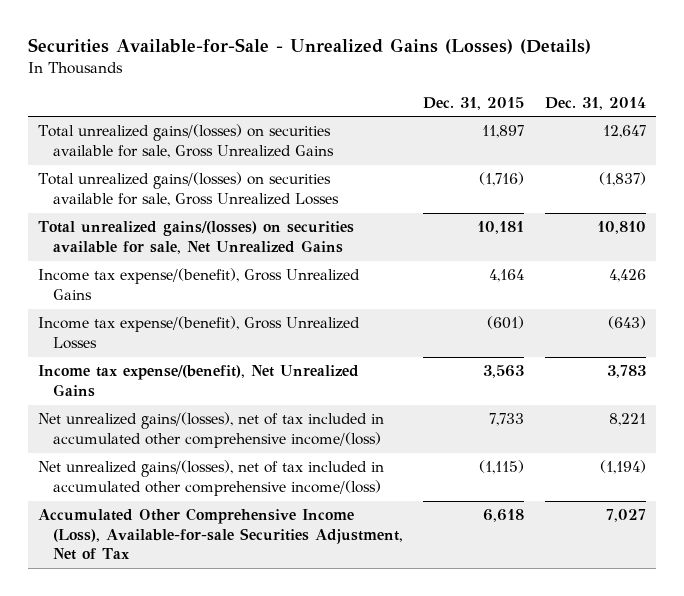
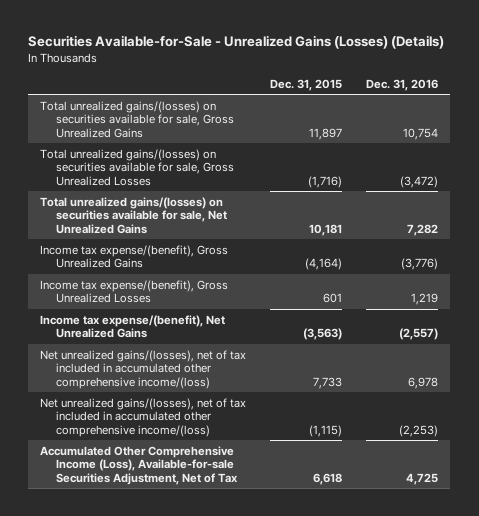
- | Dec. 31, 2015 | Dec. 31, 2014
+ | Dec. 31, 2015 | Dec. 31, 2016
- Income tax expense/(benefit), Gross Unrealized Gains | 4,164 | 4,426
- Income tax expense/(benefit), Gross Unrealized Losses | (601) | (643)
- Income tax expense/(benefit), Net Unrealized Gains | 3,563 | 3,783
+ Income tax expense/(benefit), Gross Unrealized Gains | (4,164) | (3,776)
+ Income tax expense/(benefit), Gross Unrealized Losses | 601 | 1,219
+ Income tax expense/(benefit), Net Unrealized Gains | (3,563) | (2,557)

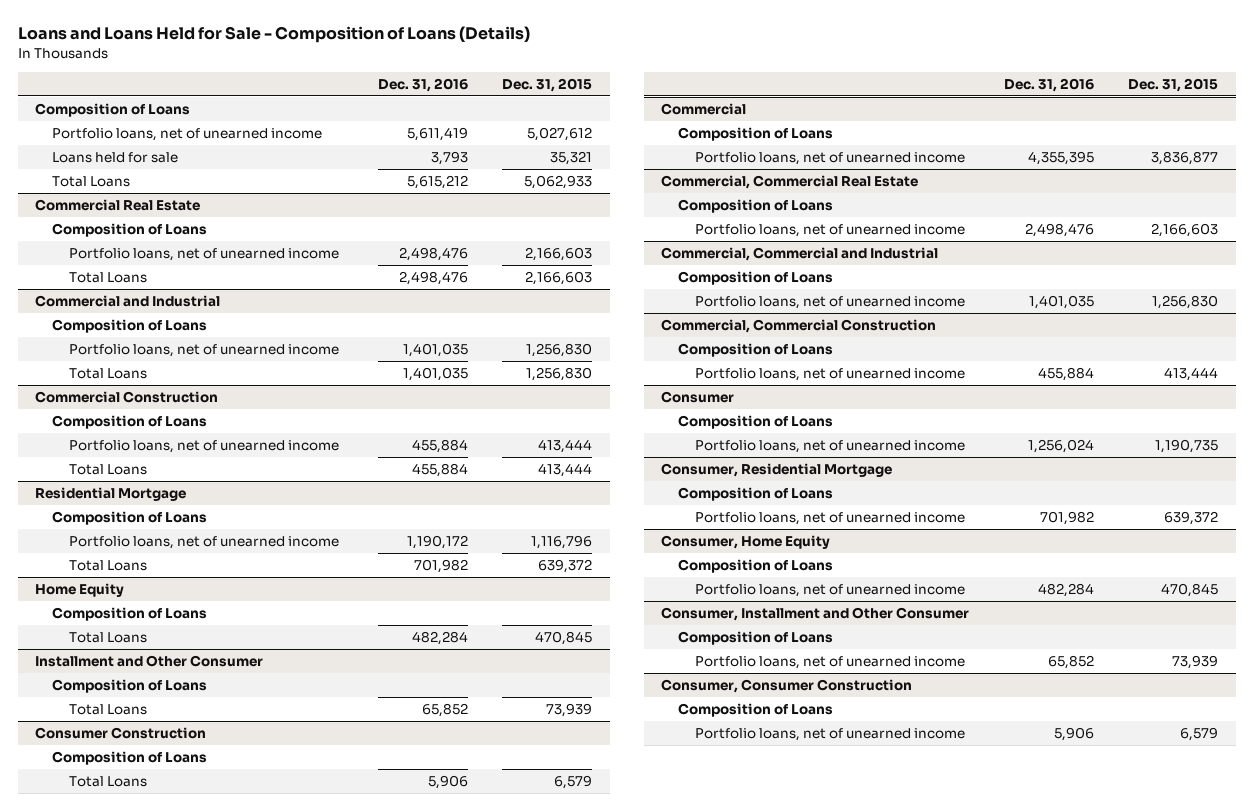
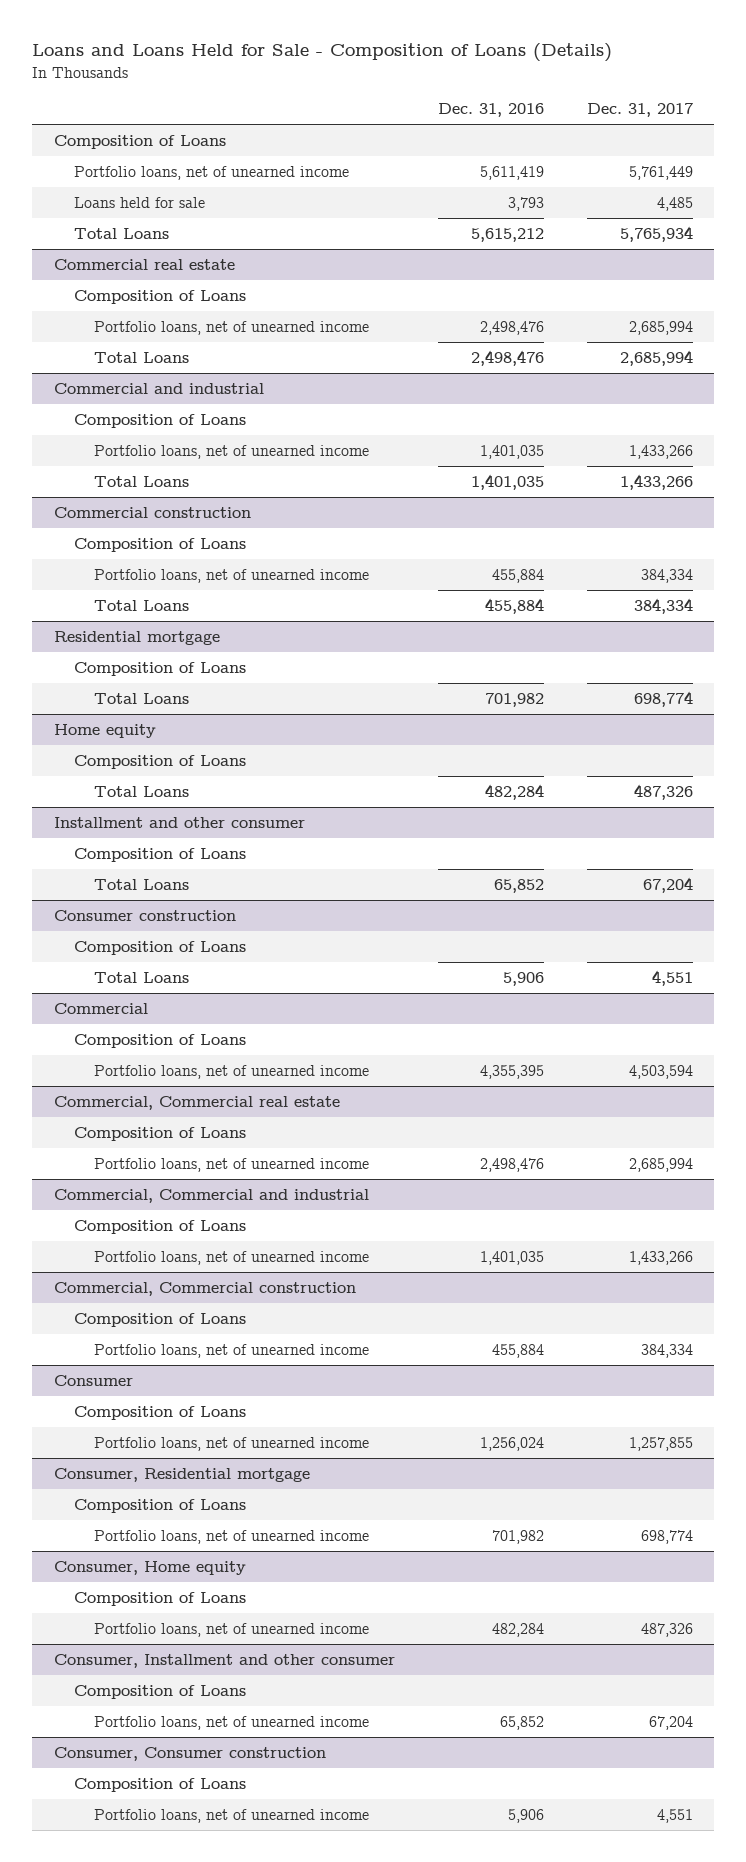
- | Dec. 31, 2016 | Dec. 31, 2015
+ | Dec. 31, 2016 | Dec. 31, 2017
- Commercial Real Estate
+ Commercial real estate
- Commercial and Industrial
+ Commercial and industrial
- Commercial Construction
+ Commercial construction
- Residential Mortgage
+ Residential mortgage
- Portfolio loans, net of unearned income | 1,190,172 | 1,116,796
- Home Equity
+ Home equity
- Installment and Other Consumer
+ Installment and other consumer
- Consumer Construction
+ Consumer construction
- Commercial, Commercial Real Estate
+ Commercial, Commercial real estate
- Commercial, Commercial and Industrial
+ Commercial, Commercial and industrial
- Commercial, Commercial Construction
+ Commercial, Commercial construction
- Consumer, Residential Mortgage
+ Consumer, Residential mortgage
- Consumer, Home Equity
+ Consumer, Home equity
- Consumer, Installment and Other Consumer
+ Consumer, Installment and other consumer
- Consumer, Consumer Construction
+ Consumer, Consumer construction

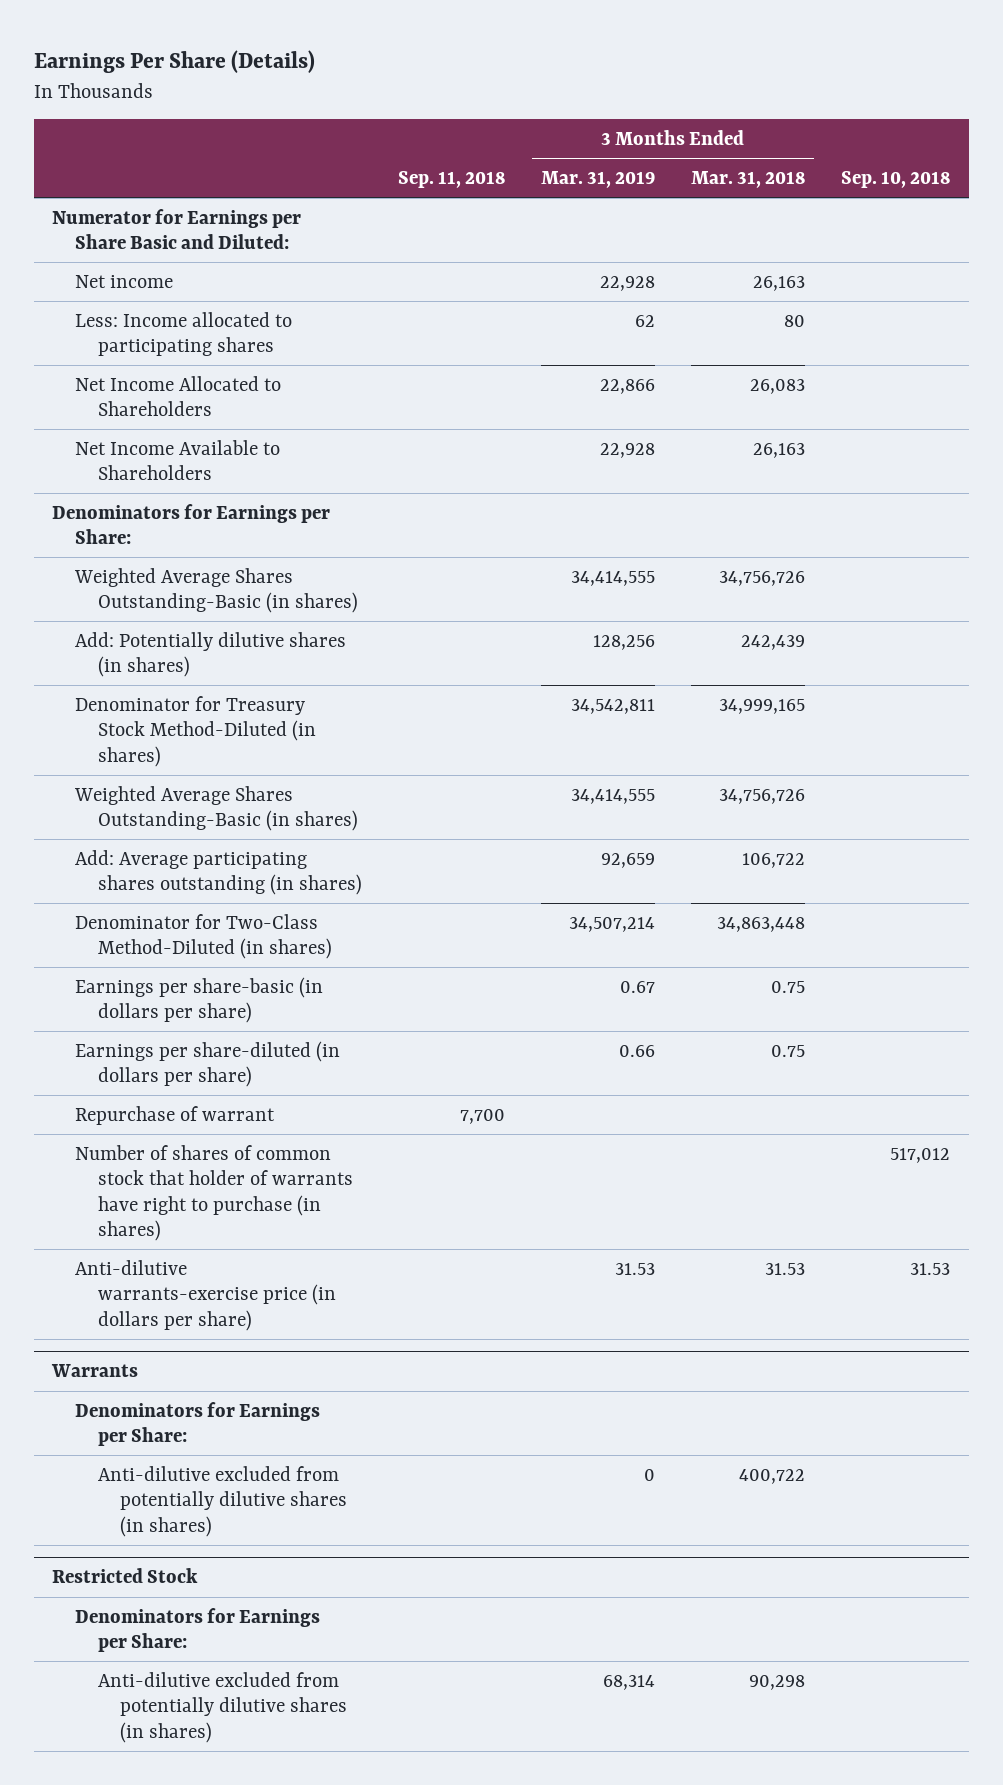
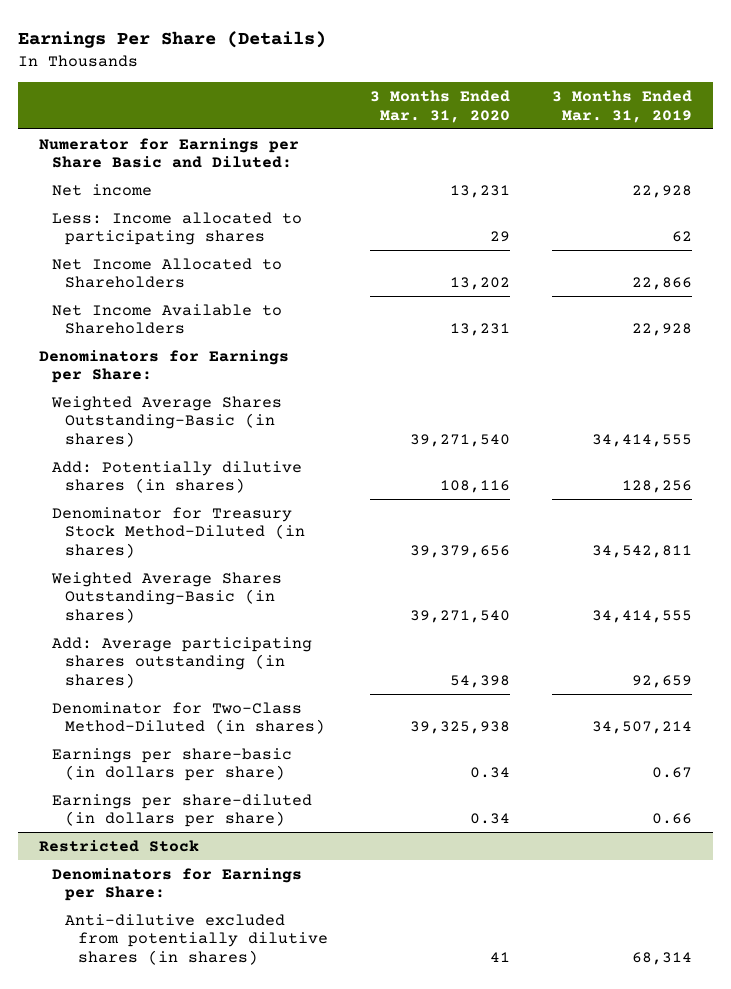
- | Sep. 11, 2018 | 3 Months Ended Mar. 31, 2019 | 3 Months Ended Mar. 31, 2018 | Sep. 10, 2018
+ | 3 Months Ended Mar. 31, 2020 | 3 Months Ended Mar. 31, 2019
- Repurchase of warrant | 7,700 | | |
- Number of shares of common stock that holder of warrants have right to purchase (in shares) | | | | 517,012
- Anti-dilutive warrants-exercise price (in dollars per share) | | 31.53 | 31.53 | 31.53
- Warrants
- Denominators for Earnings per Share:
- Anti-dilutive excluded from potentially dilutive shares (in shares) | | 0 | 400,722 |

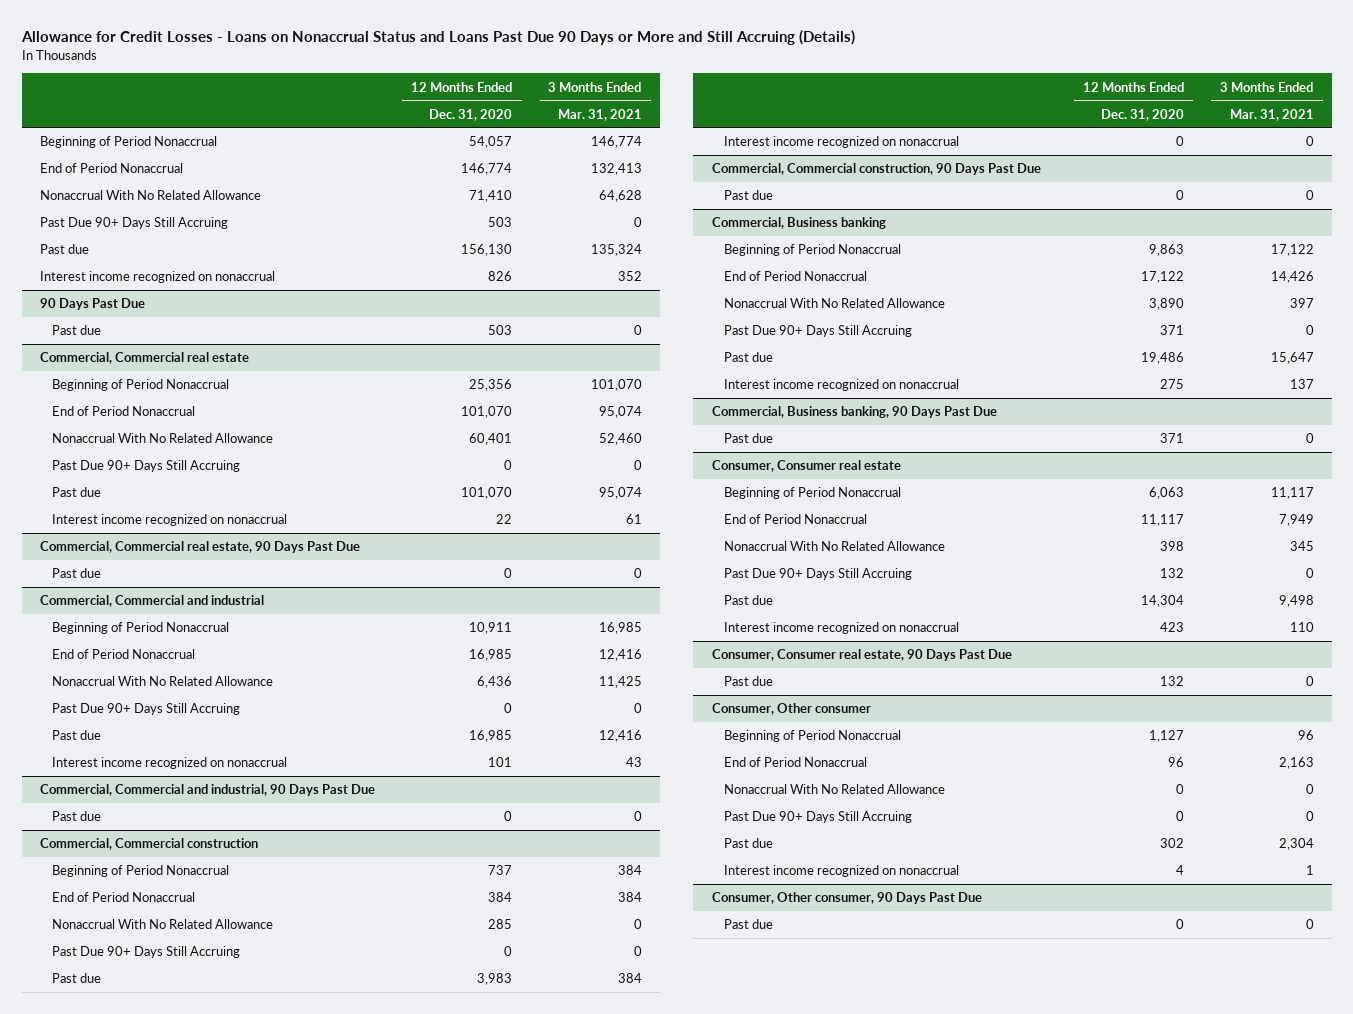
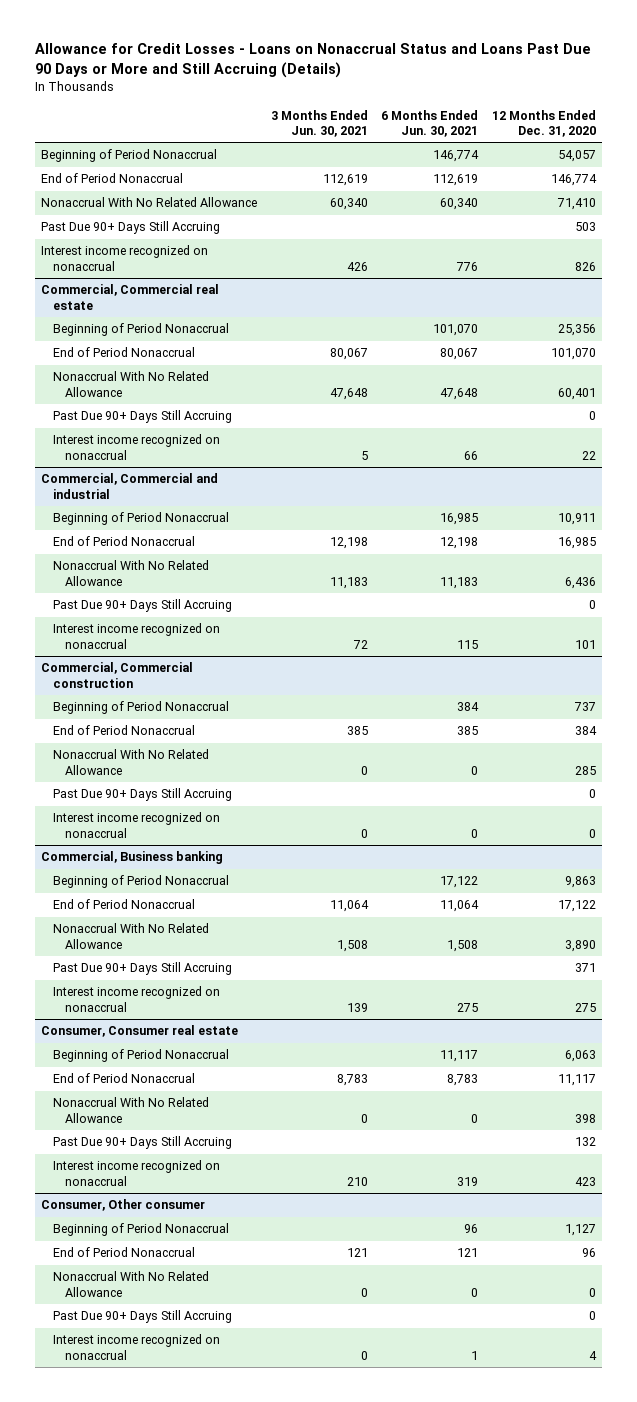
- | 12 Months Ended Dec. 31, 2020 | 3 Months Ended Mar. 31, 2021
+ | 3 Months Ended Jun. 30, 2021 | 6 Months Ended Jun. 30, 2021 | 12 Months Ended Dec. 31, 2020
- Past due | 156,130 | 135,324
- 90 Days Past Due
- Past due | 503 | 0
@ Commercial, Commercial real estate
- Past due | 101,070 | 95,074
- Commercial, Commercial real estate, 90 Days Past Due
- Past due | 0 | 0
@ Commercial, Commercial and industrial
- Past due | 16,985 | 12,416
- Commercial, Commercial and industrial, 90 Days Past Due
- Past due | 0 | 0
@ Commercial, Commercial construction
- Past due | 3,983 | 384
- Commercial, Commercial construction, 90 Days Past Due
- Past due | 0 | 0
@ Commercial, Business banking
- Past due | 19,486 | 15,647
- Commercial, Business banking, 90 Days Past Due
- Past due | 371 | 0
@ Consumer, Consumer real estate
- Past due | 14,304 | 9,498
- Consumer, Consumer real estate, 90 Days Past Due
- Past due | 132 | 0
@ Consumer, Other consumer
- Past due | 302 | 2,304
- Consumer, Other consumer, 90 Days Past Due
- Past due | 0 | 0

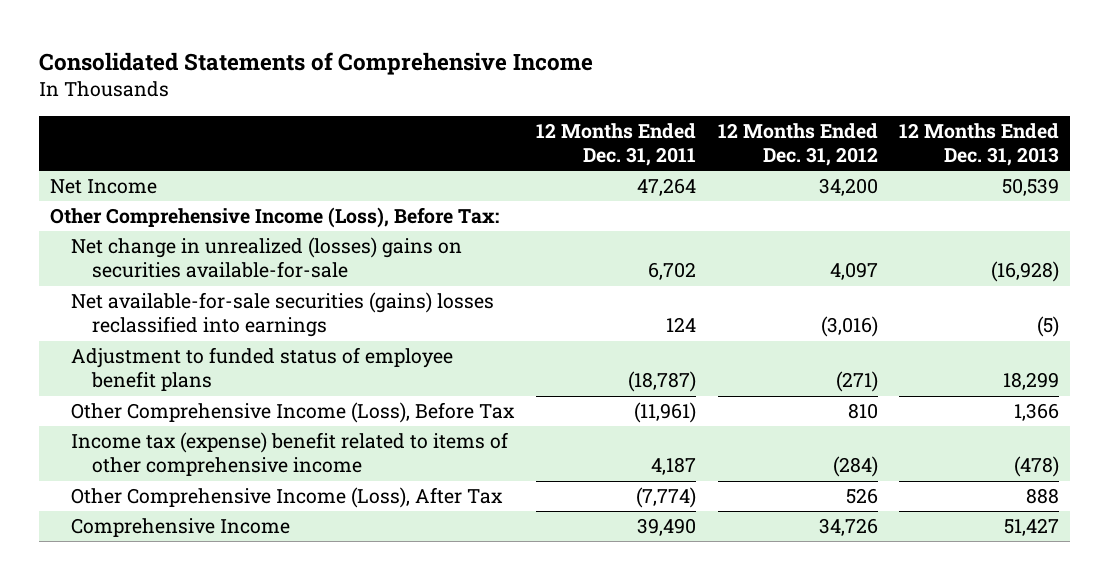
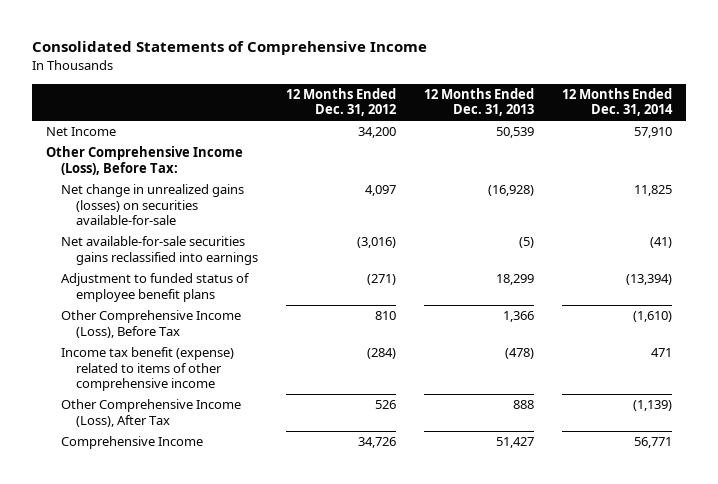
- | 12 Months Ended Dec. 31, 2011 | 12 Months Ended Dec. 31, 2012 | 12 Months Ended Dec. 31, 2013
+ | 12 Months Ended Dec. 31, 2012 | 12 Months Ended Dec. 31, 2013 | 12 Months Ended Dec. 31, 2014
- Net change in unrealized (losses) gains on securities available-for-sale | 6,702 | 4,097 | (16,928)
- Net available-for-sale securities (gains) losses reclassified into earnings | 124 | (3,016) | (5)
+ Net change in unrealized gains (losses) on securities available-for-sale | 4,097 | (16,928) | 11,825
+ Net available-for-sale securities gains reclassified into earnings | (3,016) | (5) | (41)
- Income tax (expense) benefit related to items of other comprehensive income | 4,187 | (284) | (478)
+ Income tax benefit (expense) related to items of other comprehensive income | (284) | (478) | 471

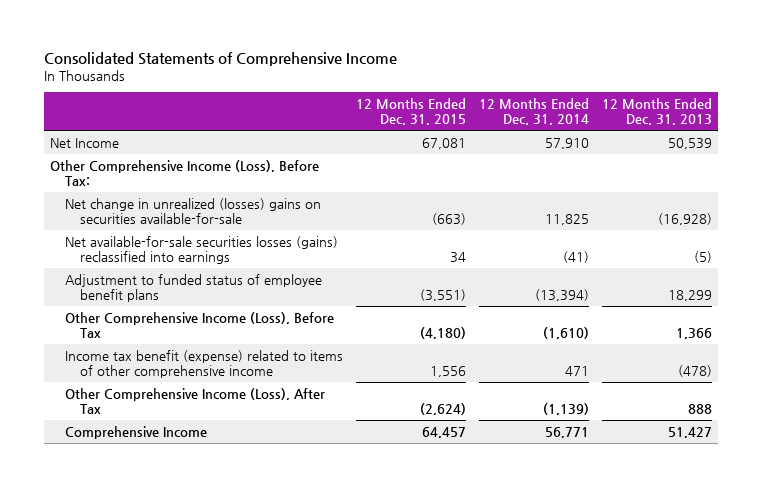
- | 12 Months Ended Dec. 31, 2012 | 12 Months Ended Dec. 31, 2013 | 12 Months Ended Dec. 31, 2014
+ | 12 Months Ended Dec. 31, 2015 | 12 Months Ended Dec. 31, 2014 | 12 Months Ended Dec. 31, 2013
- Net change in unrealized gains (losses) on securities available-for-sale | 4,097 | (16,928) | 11,825
- Net available-for-sale securities gains reclassified into earnings | (3,016) | (5) | (41)
+ Net change in unrealized (losses) gains on securities available-for-sale | (663) | 11,825 | (16,928)
+ Net available-for-sale securities losses (gains) reclassified into earnings | 34 | (41) | (5)

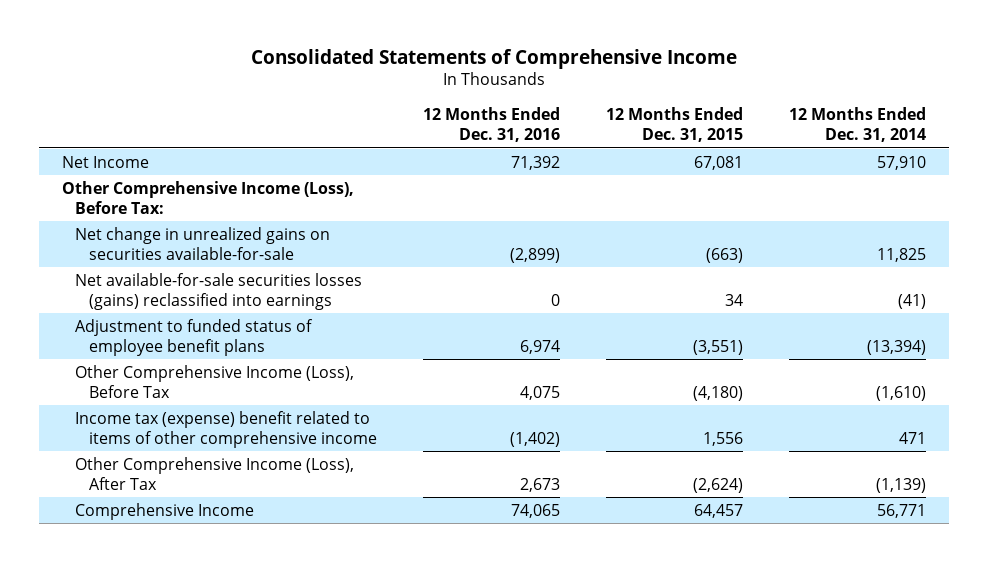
- | 12 Months Ended Dec. 31, 2015 | 12 Months Ended Dec. 31, 2014 | 12 Months Ended Dec. 31, 2013
+ | 12 Months Ended Dec. 31, 2016 | 12 Months Ended Dec. 31, 2015 | 12 Months Ended Dec. 31, 2014
- Net change in unrealized (losses) gains on securities available-for-sale | (663) | 11,825 | (16,928)
+ Net change in unrealized gains on securities available-for-sale | (2,899) | (663) | 11,825
- Income tax benefit (expense) related to items of other comprehensive income | 1,556 | 471 | (478)
+ Income tax (expense) benefit related to items of other comprehensive income | (1,402) | 1,556 | 471

